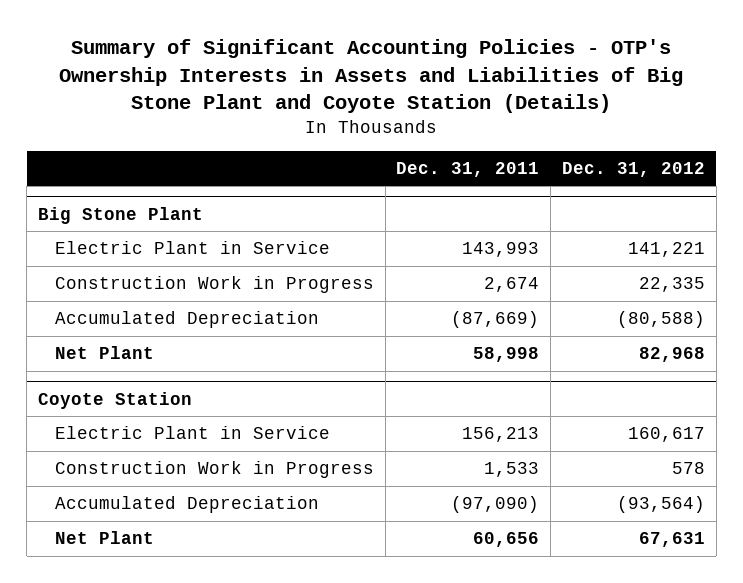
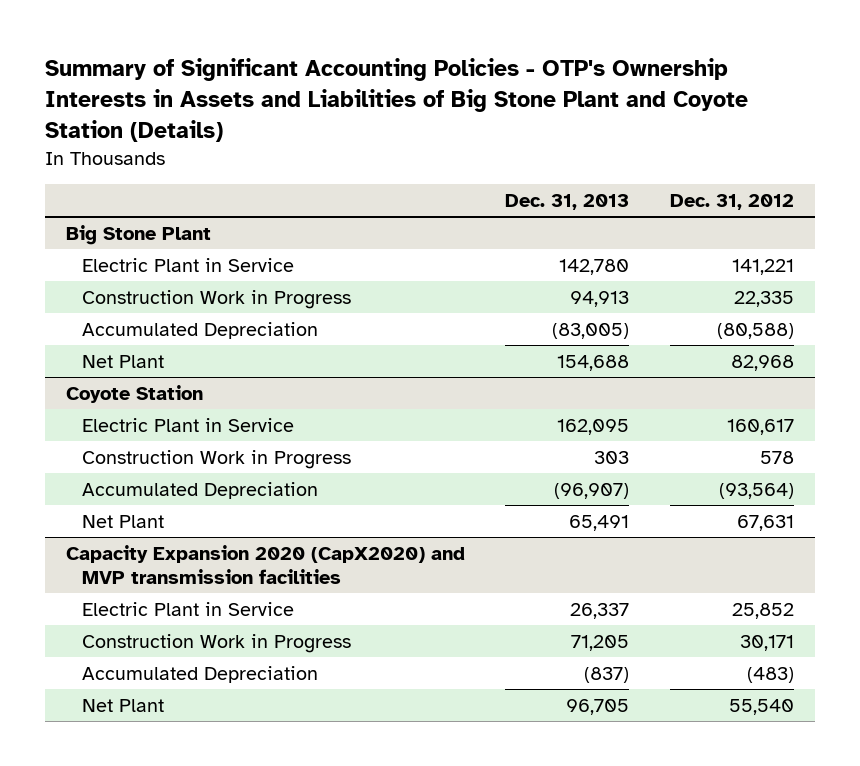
- | Dec. 31, 2011 | Dec. 31, 2012
+ | Dec. 31, 2013 | Dec. 31, 2012
+ Capacity Expansion 2020 (CapX2020) and MVP transmission facilities
+ Electric Plant in Service | 26,337 | 25,852
+ Construction Work in Progress | 71,205 | 30,171
+ Accumulated Depreciation | (837) | (483)
+ Net Plant | 96,705 | 55,540

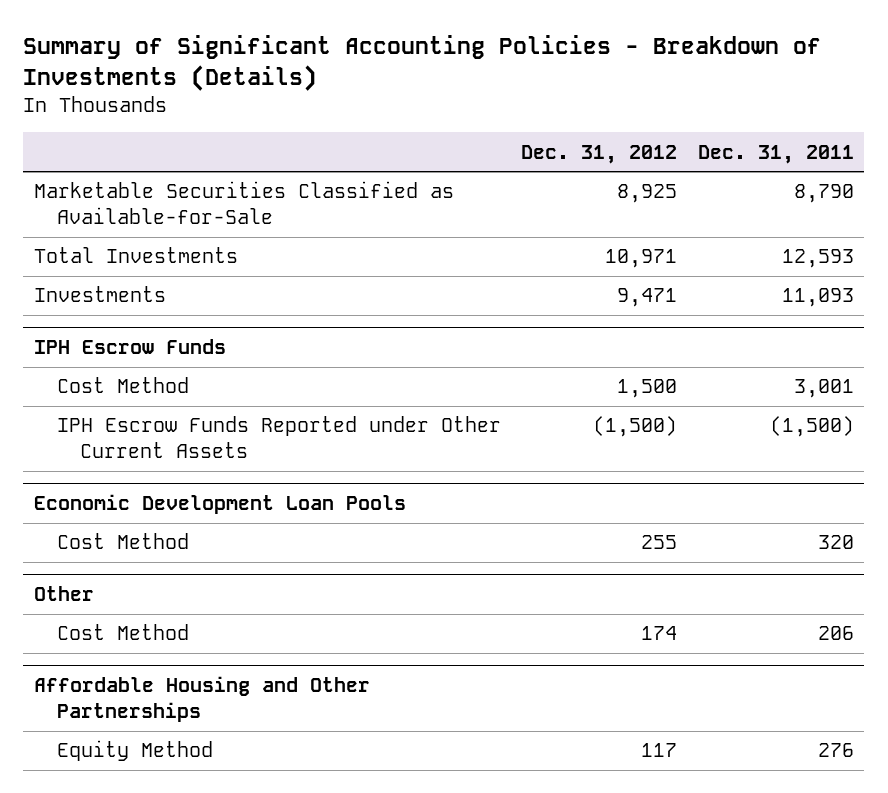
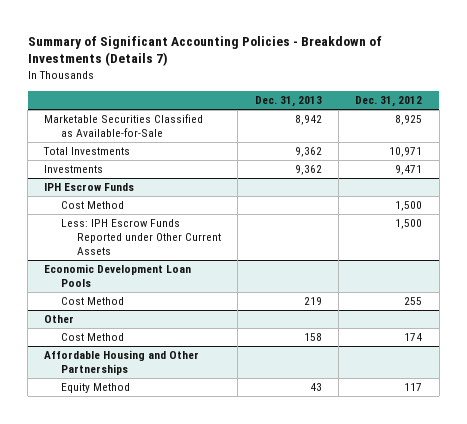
- Summary of Significant Accounting Policies - Breakdown of Investments (Details)
+ Summary of Significant Accounting Policies - Breakdown of Investments (Details 7)
- | Dec. 31, 2012 | Dec. 31, 2011
+ | Dec. 31, 2013 | Dec. 31, 2012
@ IPH Escrow Funds
- IPH Escrow Funds Reported under Other Current Assets | (1,500) | (1,500)
+ Less: IPH Escrow Funds Reported under Other Current Assets | | 1,500

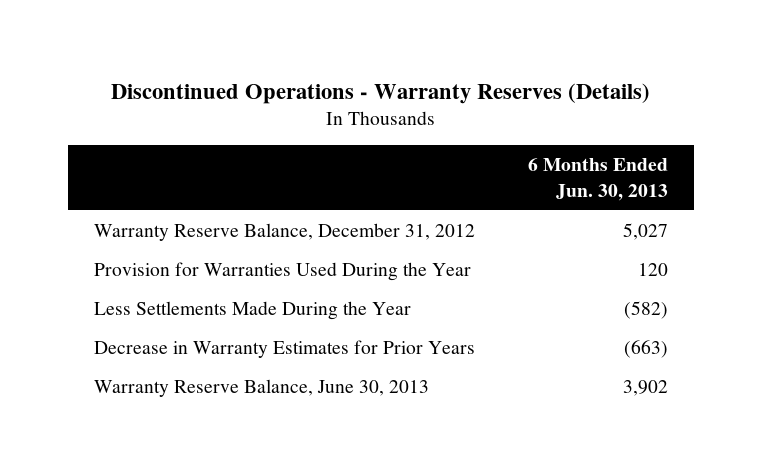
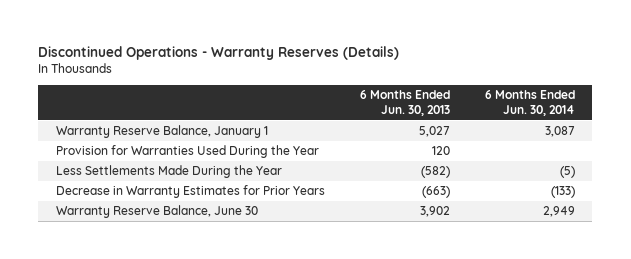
- | 6 Months Ended Jun. 30, 2013
+ | 6 Months Ended Jun. 30, 2013 | 6 Months Ended Jun. 30, 2014
- Warranty Reserve Balance, December 31, 2012 | 5,027
+ Warranty Reserve Balance, January 1 | 5,027 | 3,087
- Warranty Reserve Balance, June 30, 2013 | 3,902
+ Warranty Reserve Balance, June 30 | 3,902 | 2,949

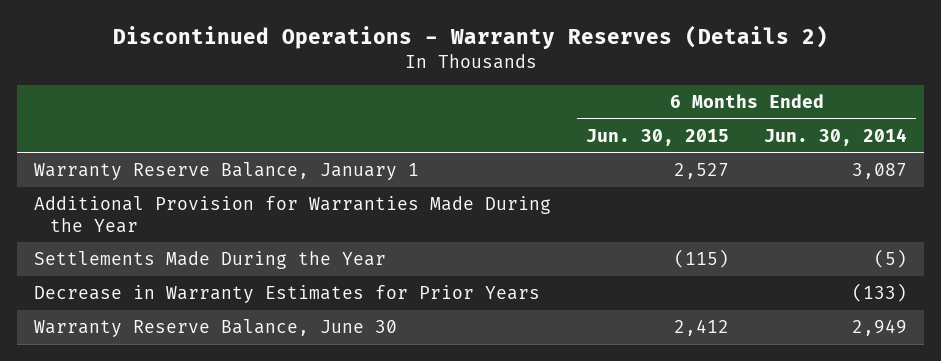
- Discontinued Operations - Warranty Reserves (Details)
+ Discontinued Operations - Warranty Reserves (Details 2)
- | 6 Months Ended Jun. 30, 2013 | 6 Months Ended Jun. 30, 2014
+ | 6 Months Ended Jun. 30, 2015 | 6 Months Ended Jun. 30, 2014
- Provision for Warranties Used During the Year | 120 |
- Less Settlements Made During the Year | (582) | (5)
+ Additional Provision for Warranties Made During the Year
+ Settlements Made During the Year | (115) | (5)

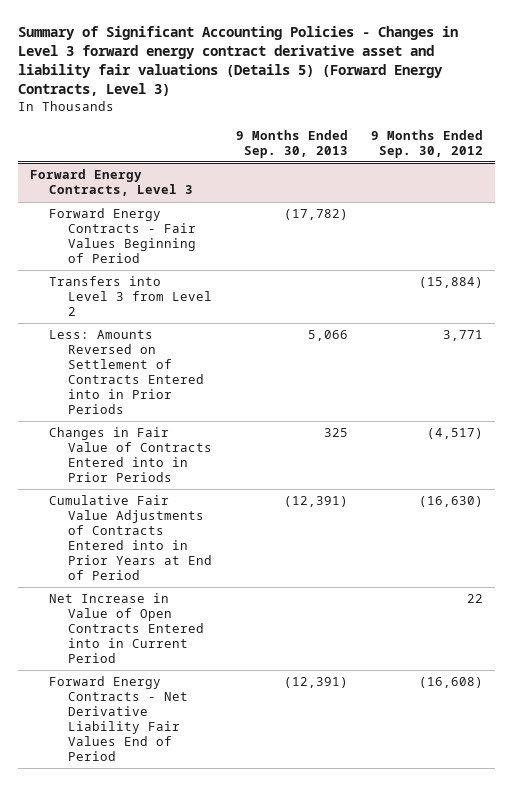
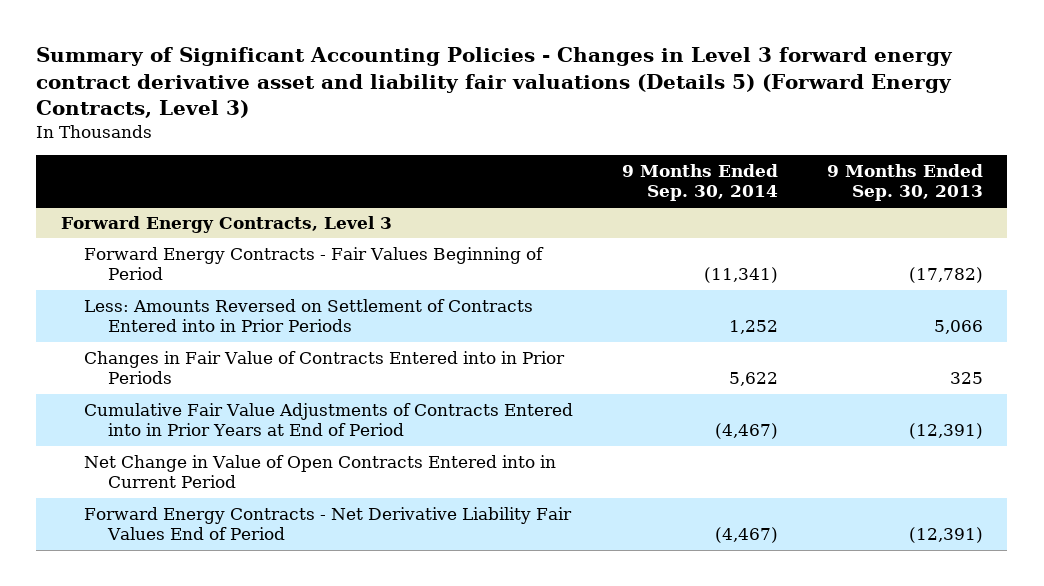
- | 9 Months Ended Sep. 30, 2013 | 9 Months Ended Sep. 30, 2012
+ | 9 Months Ended Sep. 30, 2014 | 9 Months Ended Sep. 30, 2013
@ Forward Energy Contracts, Level 3
- Transfers into Level 3 from Level 2 | | (15,884)
- Net Increase in Value of Open Contracts Entered into in Current Period | | 22
+ Net Change in Value of Open Contracts Entered into in Current Period

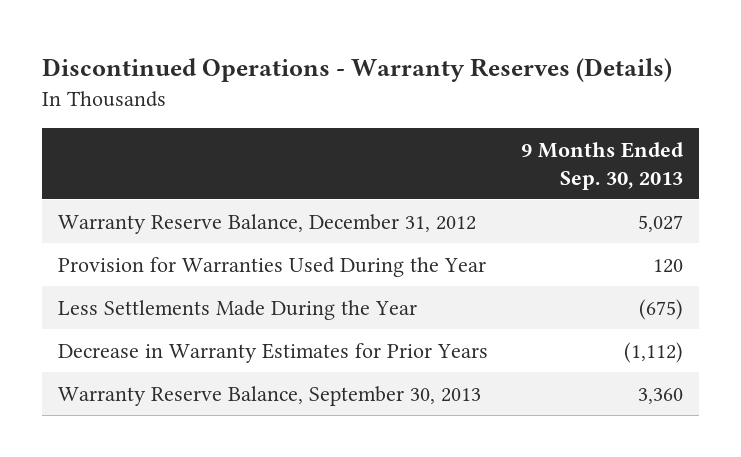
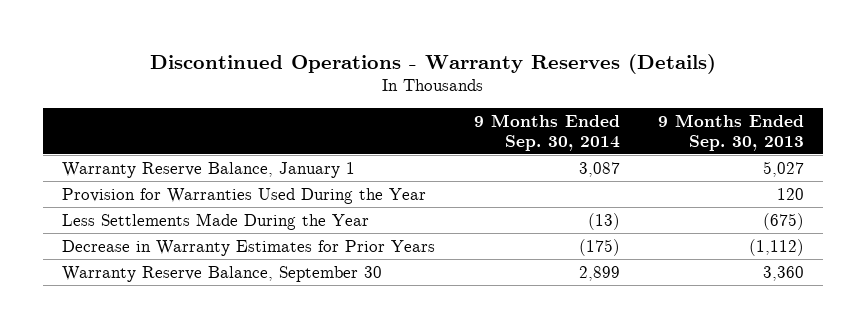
- | 9 Months Ended Sep. 30, 2013
+ | 9 Months Ended Sep. 30, 2014 | 9 Months Ended Sep. 30, 2013
- Warranty Reserve Balance, December 31, 2012 | 5,027
+ Warranty Reserve Balance, January 1 | 3,087 | 5,027
- Warranty Reserve Balance, September 30, 2013 | 3,360
+ Warranty Reserve Balance, September 30 | 2,899 | 3,360

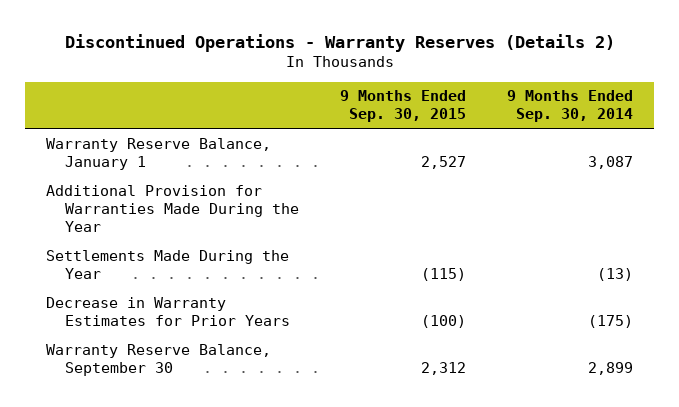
- Discontinued Operations - Warranty Reserves (Details)
+ Discontinued Operations - Warranty Reserves (Details 2)
- | 9 Months Ended Sep. 30, 2014 | 9 Months Ended Sep. 30, 2013
+ | 9 Months Ended Sep. 30, 2015 | 9 Months Ended Sep. 30, 2014
- Provision for Warranties Used During the Year | | 120
- Less Settlements Made During the Year | (13) | (675)
+ Additional Provision for Warranties Made During the Year
+ Settlements Made During the Year | (115) | (13)

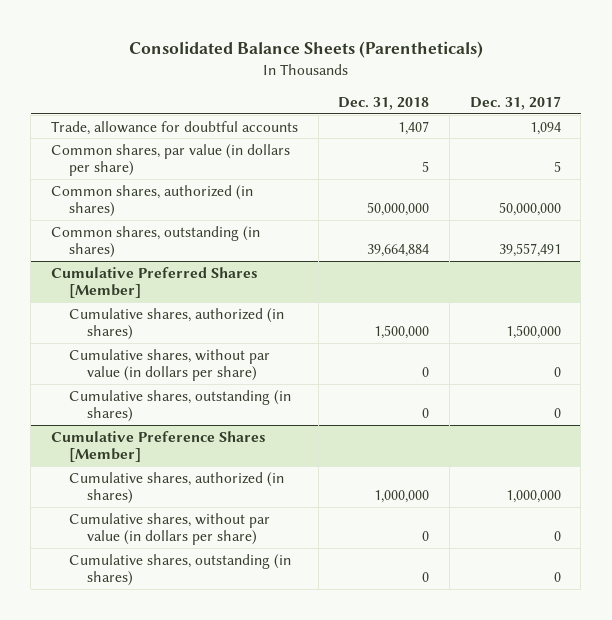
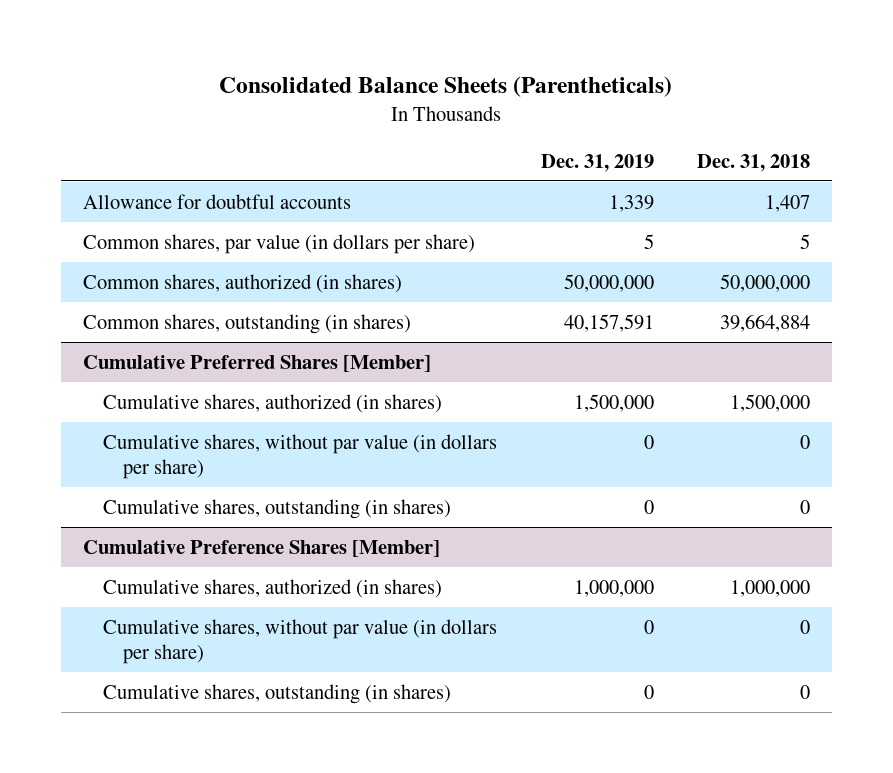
- | Dec. 31, 2018 | Dec. 31, 2017
+ | Dec. 31, 2019 | Dec. 31, 2018
- Trade, allowance for doubtful accounts | 1,407 | 1,094
+ Allowance for doubtful accounts | 1,339 | 1,407

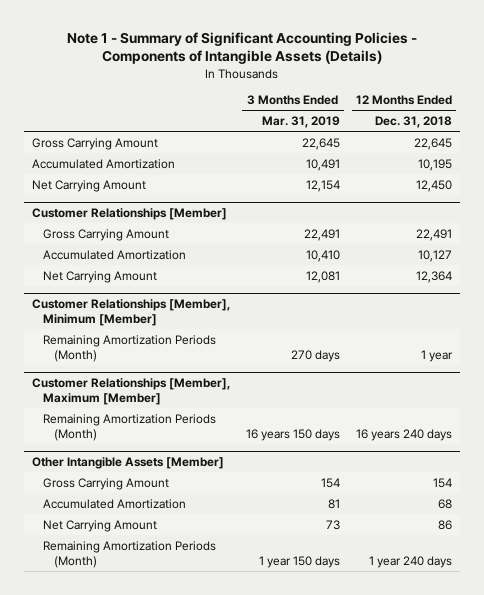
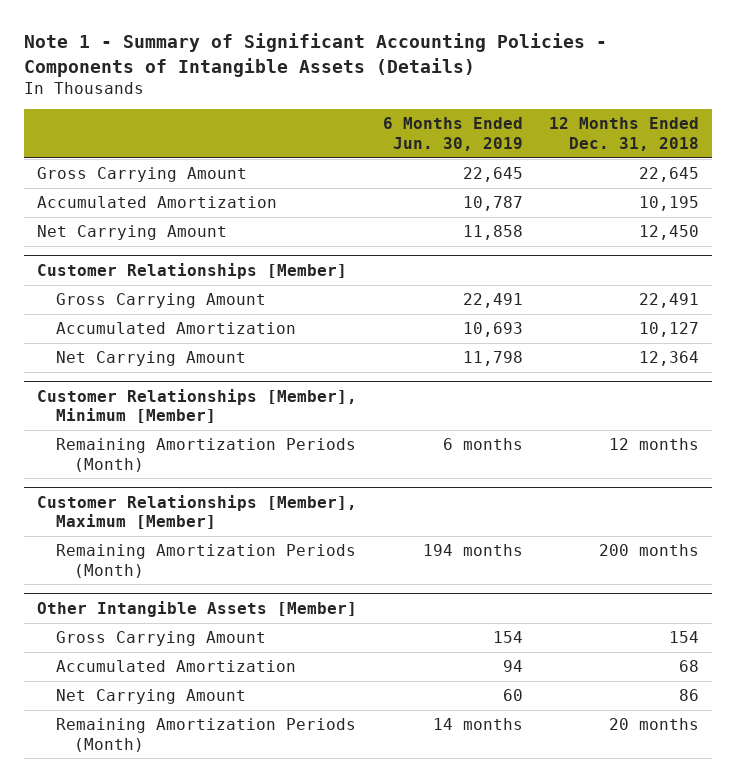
- | 3 Months Ended Mar. 31, 2019 | 12 Months Ended Dec. 31, 2018
+ | 6 Months Ended Jun. 30, 2019 | 12 Months Ended Dec. 31, 2018
@ Customer Relationships [Member], Minimum [Member]
- Remaining Amortization Periods (Month) | 270 days | 1 year
+ Remaining Amortization Periods (Month) | 6 months | 12 months
@ Customer Relationships [Member], Maximum [Member]
- Remaining Amortization Periods (Month) | 16 years 150 days | 16 years 240 days
+ Remaining Amortization Periods (Month) | 194 months | 200 months
@ Other Intangible Assets [Member]
- Remaining Amortization Periods (Month) | 1 year 150 days | 1 year 240 days
+ Remaining Amortization Periods (Month) | 14 months | 20 months

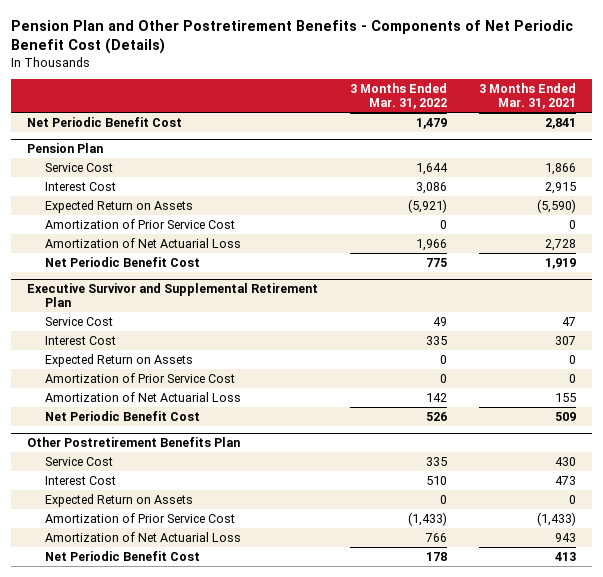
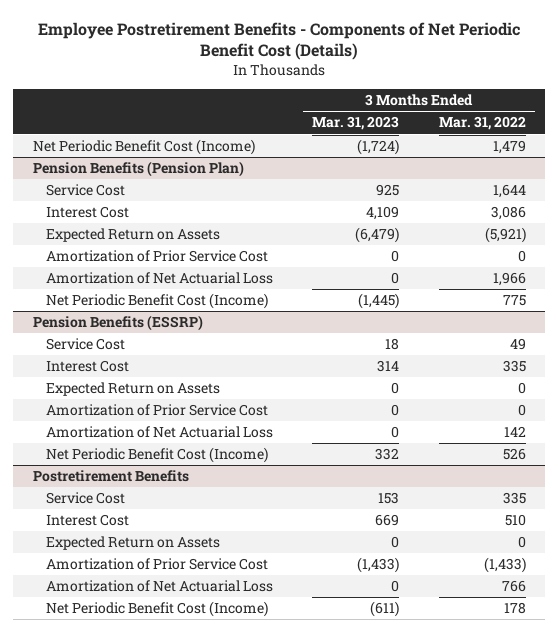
- Pension Plan and Other Postretirement Benefits - Components of Net Periodic Benefit Cost (Details)
+ Employee Postretirement Benefits - Components of Net Periodic Benefit Cost (Details)
- | 3 Months Ended Mar. 31, 2022 | 3 Months Ended Mar. 31, 2021
+ | 3 Months Ended Mar. 31, 2023 | 3 Months Ended Mar. 31, 2022
- Net Periodic Benefit Cost | 1,479 | 2,841
- Pension Plan
+ Net Periodic Benefit Cost (Income) | (1,724) | 1,479
+ Pension Benefits (Pension Plan)
- Net Periodic Benefit Cost | 775 | 1,919
- Executive Survivor and Supplemental Retirement Plan
+ Net Periodic Benefit Cost (Income) | (1,445) | 775
+ Pension Benefits (ESSRP)
- Net Periodic Benefit Cost | 526 | 509
- Other Postretirement Benefits Plan
+ Net Periodic Benefit Cost (Income) | 332 | 526
+ Postretirement Benefits
- Net Periodic Benefit Cost | 178 | 413
+ Net Periodic Benefit Cost (Income) | (611) | 178

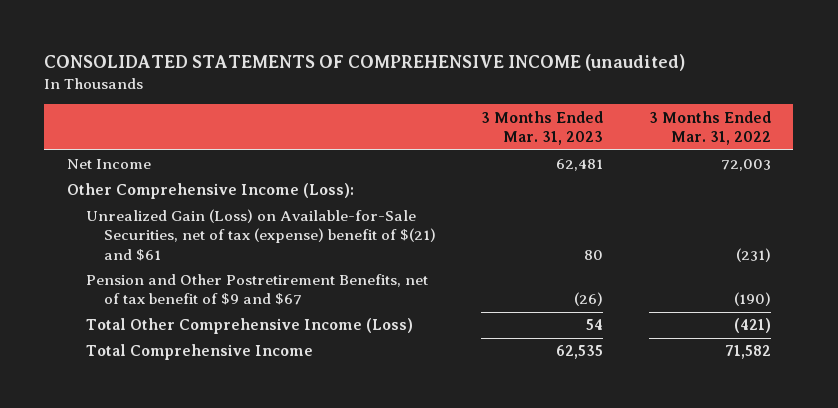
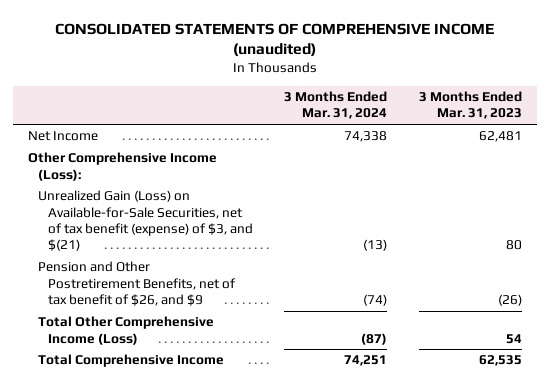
- | 3 Months Ended Mar. 31, 2023 | 3 Months Ended Mar. 31, 2022
+ | 3 Months Ended Mar. 31, 2024 | 3 Months Ended Mar. 31, 2023
- Unrealized Gain (Loss) on Available-for-Sale Securities, net of tax (expense) benefit of $(21) and $61 | 80 | (231)
- Pension and Other Postretirement Benefits, net of tax benefit of $9 and $67 | (26) | (190)
+ Unrealized Gain (Loss) on Available-for-Sale Securities, net of tax benefit (expense) of $3, and $(21) | (13) | 80
+ Pension and Other Postretirement Benefits, net of tax benefit of $26, and $9 | (74) | (26)

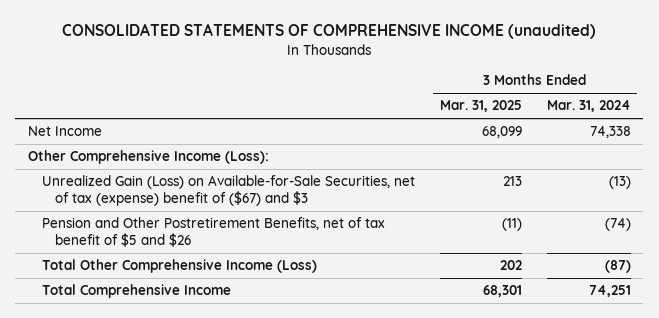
- | 3 Months Ended Mar. 31, 2024 | 3 Months Ended Mar. 31, 2023
+ | 3 Months Ended Mar. 31, 2025 | 3 Months Ended Mar. 31, 2024
- Unrealized Gain (Loss) on Available-for-Sale Securities, net of tax benefit (expense) of $3, and $(21) | (13) | 80
- Pension and Other Postretirement Benefits, net of tax benefit of $26, and $9 | (74) | (26)
+ Unrealized Gain (Loss) on Available-for-Sale Securities, net of tax (expense) benefit of ($67) and $3 | 213 | (13)
+ Pension and Other Postretirement Benefits, net of tax benefit of $5 and $26 | (11) | (74)

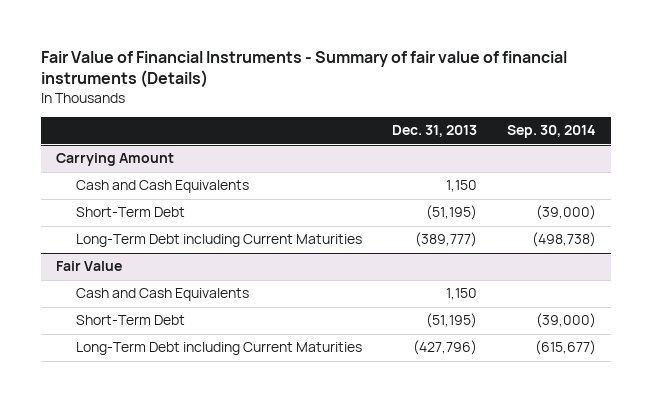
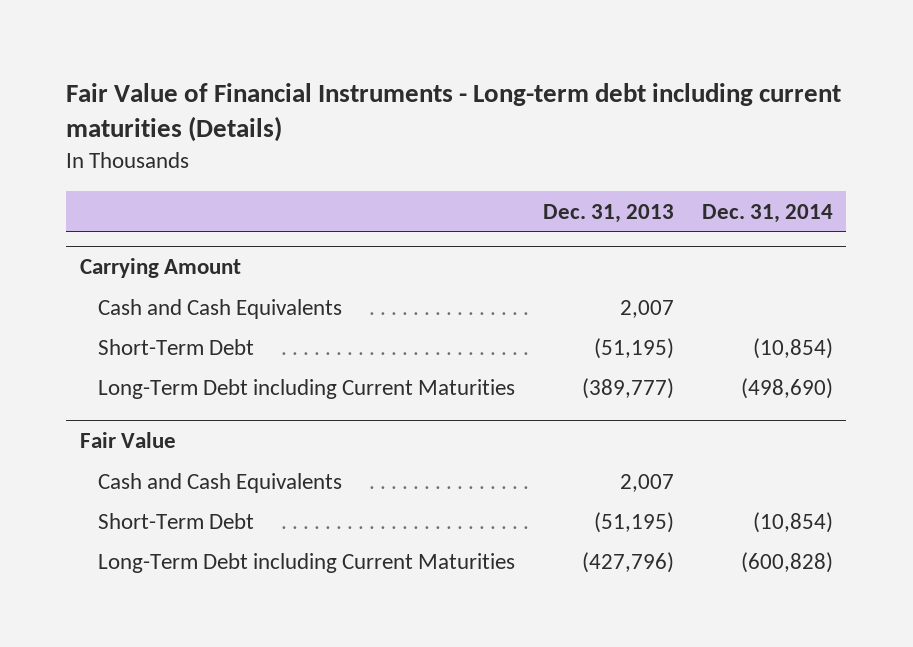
- Fair Value of Financial Instruments - Summary of fair value of financial instruments (Details)
+ Fair Value of Financial Instruments - Long-term debt including current maturities (Details)
- | Dec. 31, 2013 | Sep. 30, 2014
+ | Dec. 31, 2013 | Dec. 31, 2014
@ Carrying Amount
- Cash and Cash Equivalents | 1,150 |
+ Cash and Cash Equivalents | 2,007 |
@ Fair Value
- Cash and Cash Equivalents | 1,150 |
+ Cash and Cash Equivalents | 2,007 |

